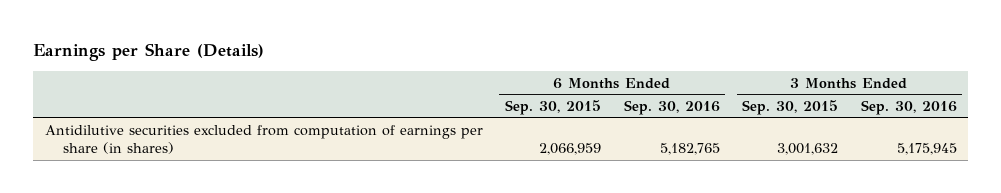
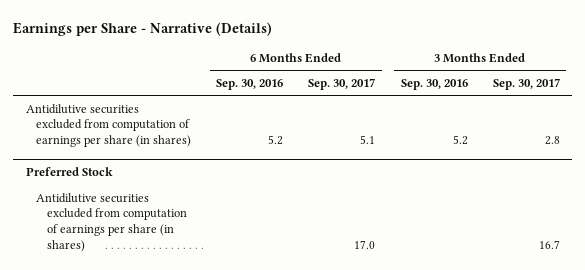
- Earnings per Share (Details)
+ Earnings per Share - Narrative (Details)
- | 6 Months Ended Sep. 30, 2015 | 6 Months Ended Sep. 30, 2016 | 3 Months Ended Sep. 30, 2015 | 3 Months Ended Sep. 30, 2016
+ | 6 Months Ended Sep. 30, 2016 | 6 Months Ended Sep. 30, 2017 | 3 Months Ended Sep. 30, 2016 | 3 Months Ended Sep. 30, 2017
- Antidilutive securities excluded from computation of earnings per share (in shares) | 2,066,959 | 5,182,765 | 3,001,632 | 5,175,945
+ Antidilutive securities excluded from computation of earnings per share (in shares) | 5.2 | 5.1 | 5.2 | 2.8
+ Preferred Stock
+ Antidilutive securities excluded from computation of earnings per share (in shares) | | 17.0 | | 16.7

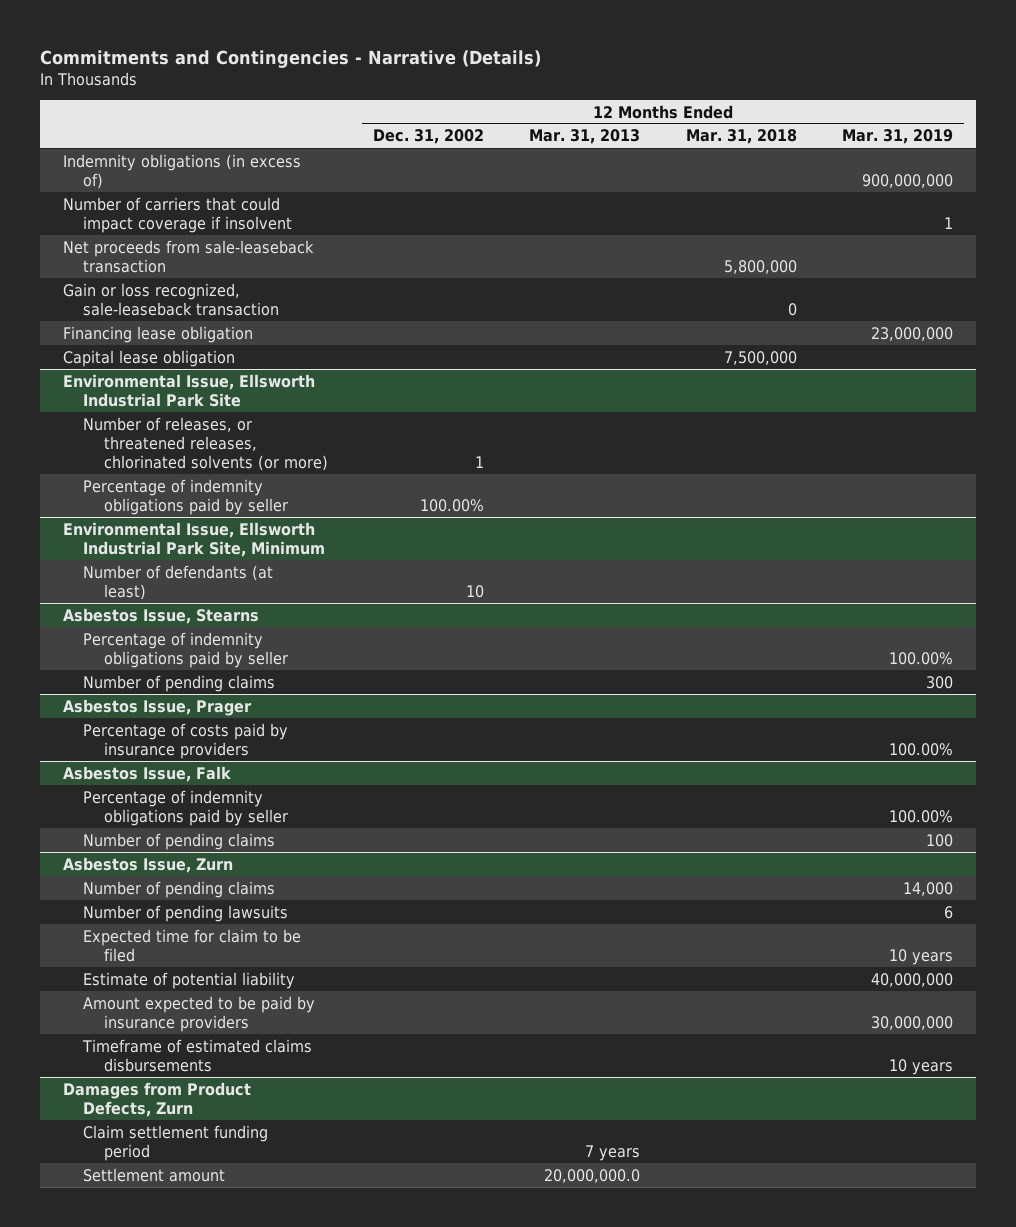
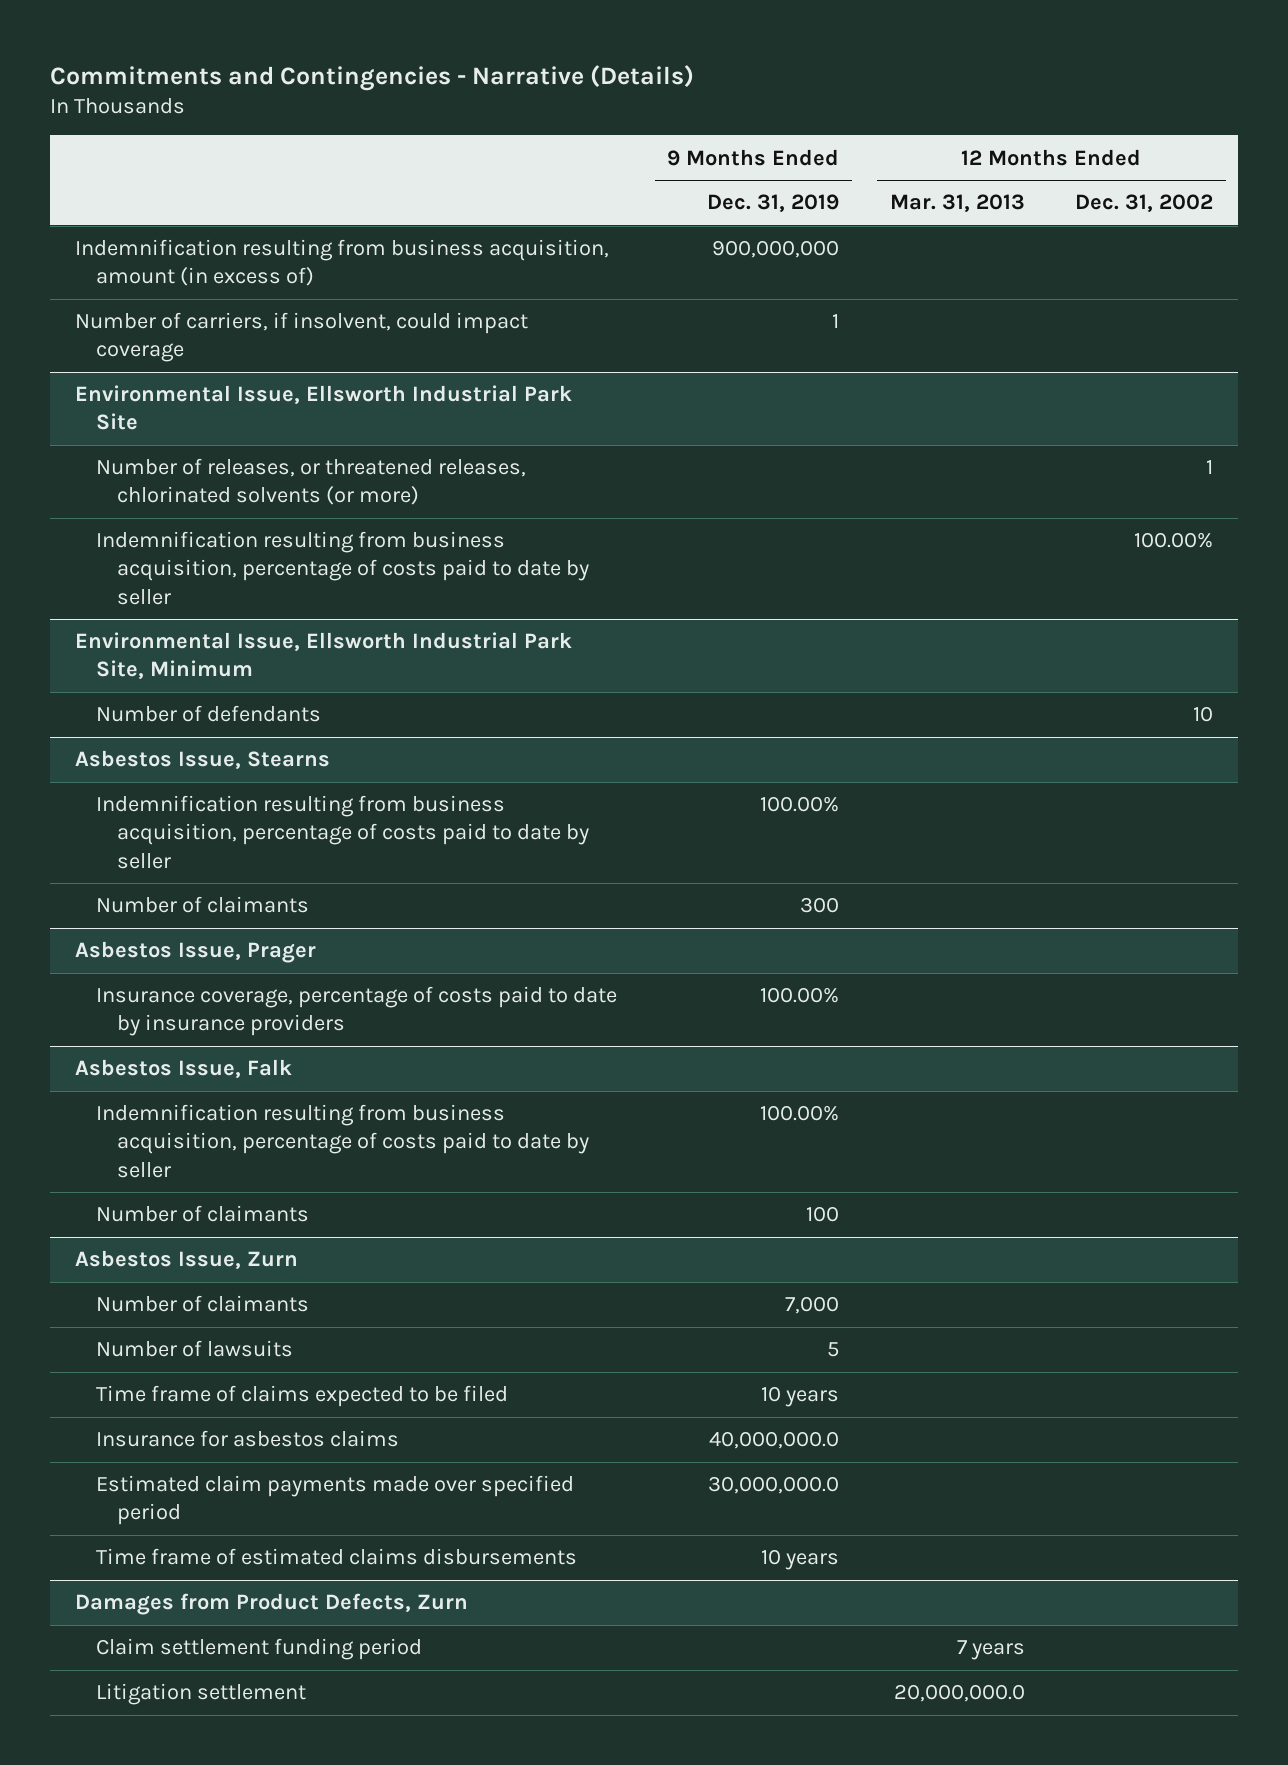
- | 12 Months Ended Dec. 31, 2002 | 12 Months Ended Mar. 31, 2013 | 12 Months Ended Mar. 31, 2018 | 12 Months Ended Mar. 31, 2019
+ | 9 Months Ended Dec. 31, 2019 | 12 Months Ended Mar. 31, 2013 | 12 Months Ended Dec. 31, 2002
- Indemnity obligations (in excess of) | | | | 900,000,000
- Number of carriers that could impact coverage if insolvent | | | | 1
- Net proceeds from sale-leaseback transaction | | | 5,800,000 |
- Gain or loss recognized, sale-leaseback transaction | | | 0 |
- Financing lease obligation | | | | 23,000,000
- Capital lease obligation | | | 7,500,000 |
+ Indemnification resulting from business acquisition, amount (in excess of) | 900,000,000 | |
+ Number of carriers, if insolvent, could impact coverage | 1 | |
@ Environmental Issue, Ellsworth Industrial Park Site
- Percentage of indemnity obligations paid by seller | 100.00% | | |
+ Indemnification resulting from business acquisition, percentage of costs paid to date by seller | | | 100.00%
@ Environmental Issue, Ellsworth Industrial Park Site, Minimum
- Number of defendants (at least) | 10 | | |
+ Number of defendants | | | 10
@ Asbestos Issue, Stearns
- Percentage of indemnity obligations paid by seller | | | | 100.00%
- Number of pending claims | | | | 300
+ Indemnification resulting from business acquisition, percentage of costs paid to date by seller | 100.00% | |
+ Number of claimants | 300 | |
@ Asbestos Issue, Prager
- Percentage of costs paid by insurance providers | | | | 100.00%
+ Insurance coverage, percentage of costs paid to date by insurance providers | 100.00% | |
@ Asbestos Issue, Falk
- Percentage of indemnity obligations paid by seller | | | | 100.00%
- Number of pending claims | | | | 100
+ Indemnification resulting from business acquisition, percentage of costs paid to date by seller | 100.00% | |
+ Number of claimants | 100 | |
@ Asbestos Issue, Zurn
- Number of pending claims | | | | 14,000
- Number of pending lawsuits | | | | 6
- Expected time for claim to be filed | | | | 10 years
- Estimate of potential liability | | | | 40,000,000
- Amount expected to be paid by insurance providers | | | | 30,000,000
- Timeframe of estimated claims disbursements | | | | 10 years
+ Number of claimants | 7,000 | |
+ Number of lawsuits | 5 | |
+ Time frame of claims expected to be filed | 10 years | |
+ Insurance for asbestos claims | 40,000,000.0 | |
+ Estimated claim payments made over specified period | 30,000,000.0 | |
+ Time frame of estimated claims disbursements | 10 years | |
@ Damages from Product Defects, Zurn
- Settlement amount | | 20,000,000.0 | |
+ Litigation settlement | | 20,000,000.0 |

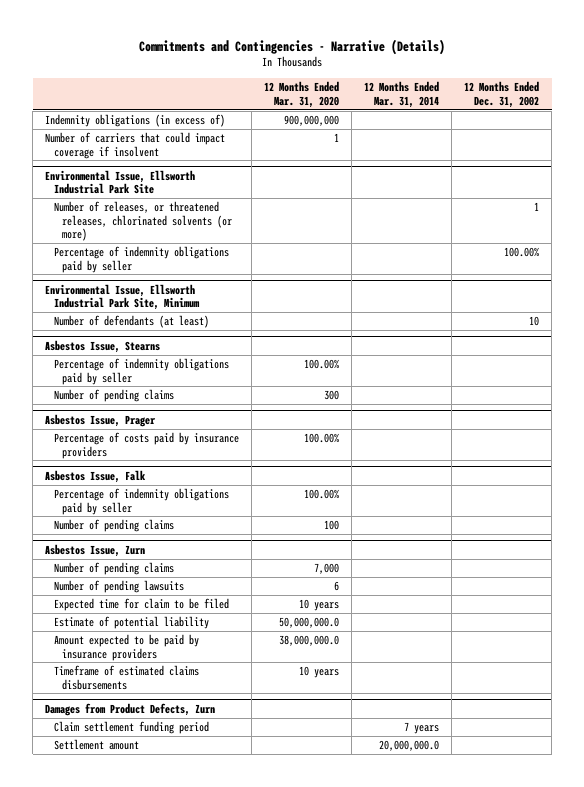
- | 9 Months Ended Dec. 31, 2019 | 12 Months Ended Mar. 31, 2013 | 12 Months Ended Dec. 31, 2002
+ | 12 Months Ended Mar. 31, 2020 | 12 Months Ended Mar. 31, 2014 | 12 Months Ended Dec. 31, 2002
- Indemnification resulting from business acquisition, amount (in excess of) | 900,000,000 | |
- Number of carriers, if insolvent, could impact coverage | 1 | |
+ Indemnity obligations (in excess of) | 900,000,000 | |
+ Number of carriers that could impact coverage if insolvent | 1 | |
@ Environmental Issue, Ellsworth Industrial Park Site
- Indemnification resulting from business acquisition, percentage of costs paid to date by seller | | | 100.00%
+ Percentage of indemnity obligations paid by seller | | | 100.00%
@ Environmental Issue, Ellsworth Industrial Park Site, Minimum
- Number of defendants | | | 10
+ Number of defendants (at least) | | | 10
@ Asbestos Issue, Stearns
- Indemnification resulting from business acquisition, percentage of costs paid to date by seller | 100.00% | |
- Number of claimants | 300 | |
+ Percentage of indemnity obligations paid by seller | 100.00% | |
+ Number of pending claims | 300 | |
@ Asbestos Issue, Prager
- Insurance coverage, percentage of costs paid to date by insurance providers | 100.00% | |
+ Percentage of costs paid by insurance providers | 100.00% | |
@ Asbestos Issue, Falk
- Indemnification resulting from business acquisition, percentage of costs paid to date by seller | 100.00% | |
- Number of claimants | 100 | |
+ Percentage of indemnity obligations paid by seller | 100.00% | |
+ Number of pending claims | 100 | |
@ Asbestos Issue, Zurn
- Number of claimants | 7,000 | |
- Number of lawsuits | 5 | |
- Time frame of claims expected to be filed | 10 years | |
- Insurance for asbestos claims | 40,000,000.0 | |
- Estimated claim payments made over specified period | 30,000,000.0 | |
- Time frame of estimated claims disbursements | 10 years | |
+ Number of pending claims | 7,000 | |
+ Number of pending lawsuits | 6 | |
+ Expected time for claim to be filed | 10 years | |
+ Estimate of potential liability | 50,000,000.0 | |
+ Amount expected to be paid by insurance providers | 38,000,000.0 | |
+ Timeframe of estimated claims disbursements | 10 years | |
@ Damages from Product Defects, Zurn
- Litigation settlement | | 20,000,000.0 |
+ Settlement amount | | 20,000,000.0 |

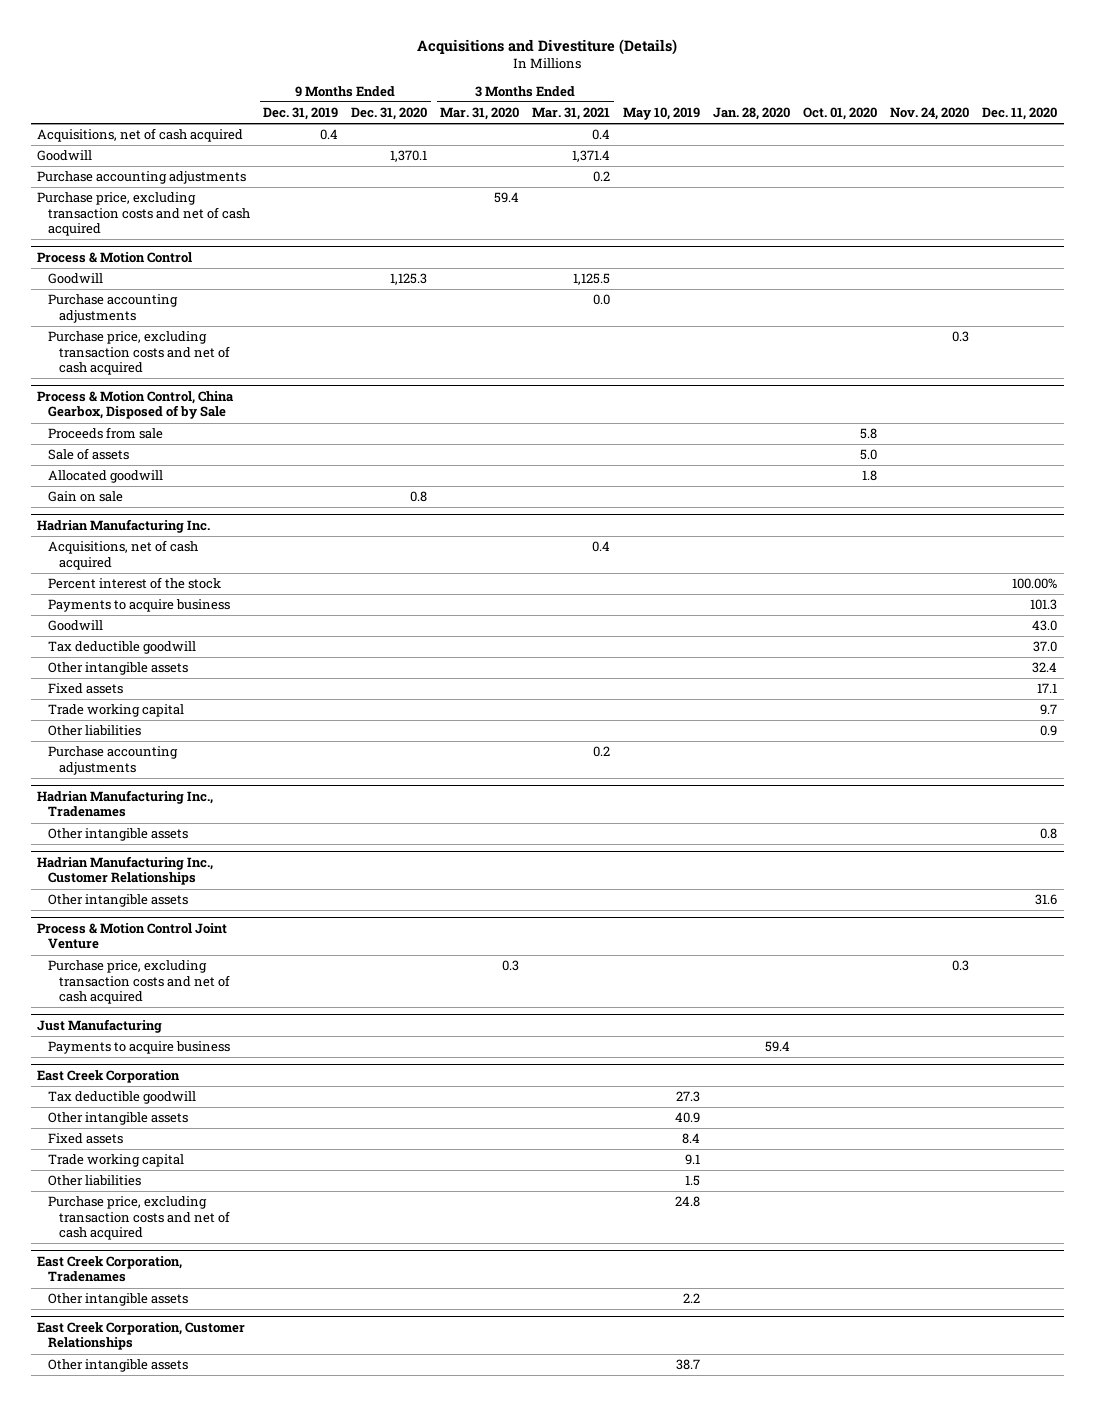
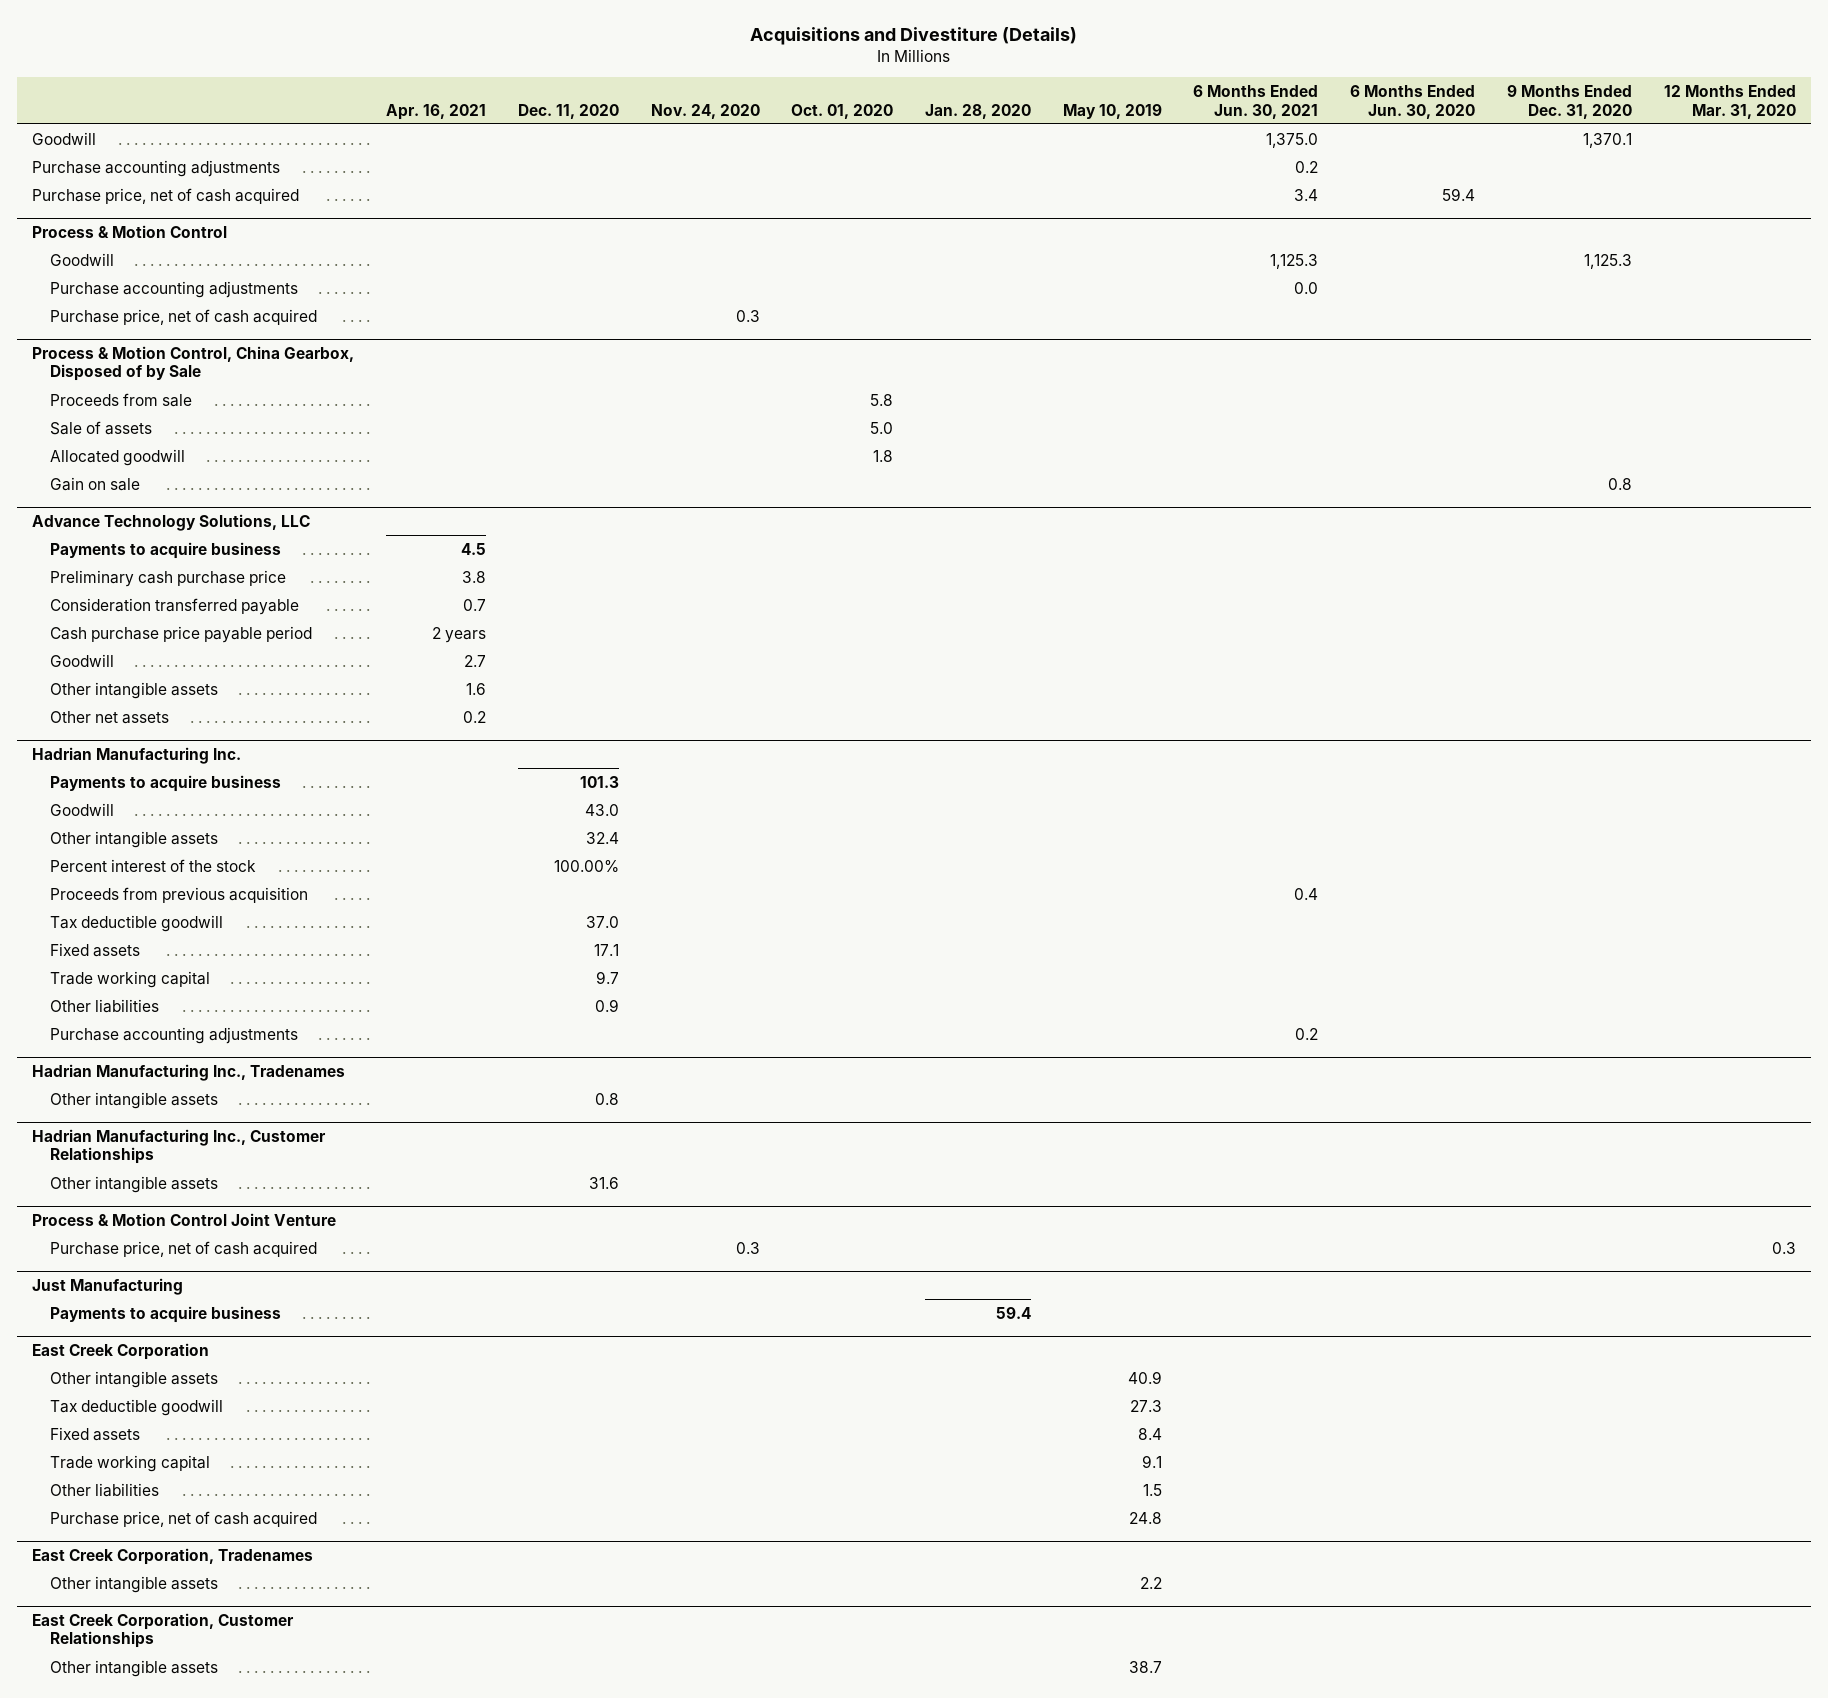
- | 9 Months Ended Dec. 31, 2019 | 9 Months Ended Dec. 31, 2020 | 3 Months Ended Mar. 31, 2020 | 3 Months Ended Mar. 31, 2021 | May 10, 2019 | Jan. 28, 2020 | Oct. 01, 2020 | Nov. 24, 2020 | Dec. 11, 2020
+ | Apr. 16, 2021 | Dec. 11, 2020 | Nov. 24, 2020 | Oct. 01, 2020 | Jan. 28, 2020 | May 10, 2019 | 6 Months Ended Jun. 30, 2021 | 6 Months Ended Jun. 30, 2020 | 9 Months Ended Dec. 31, 2020 | 12 Months Ended Mar. 31, 2020
- Acquisitions, net of cash acquired | 0.4 | | | 0.4 | | | | |
- Purchase price, excluding transaction costs and net of cash acquired | | | 59.4 | | | | | |
+ Purchase price, net of cash acquired | | | | | | | 3.4 | 59.4 | |
@ Process & Motion Control
- Purchase price, excluding transaction costs and net of cash acquired | | | | | | | | 0.3 |
+ Purchase price, net of cash acquired | | | 0.3 | | | | | | |
+ Advance Technology Solutions, LLC
+ Payments to acquire business | 4.5 | | | | | | | | |
+ Preliminary cash purchase price | 3.8 | | | | | | | | |
+ Consideration transferred payable | 0.7 | | | | | | | | |
+ Cash purchase price payable period | 2 years | | | | | | | | |
+ Goodwill | 2.7 | | | | | | | | |
+ Other intangible assets | 1.6 | | | | | | | | |
+ Other net assets | 0.2 | | | | | | | | |
@ Hadrian Manufacturing Inc.
- Acquisitions, net of cash acquired | | | | 0.4 | | | | |
moved down: Percent interest of the stock | | 100.00% | | | | | | | |
+ Proceeds from previous acquisition | | | | | | | 0.4 | | |
moved down: Tax deductible goodwill | | 37.0 | | | | | | | |
@ Process & Motion Control Joint Venture
- Purchase price, excluding transaction costs and net of cash acquired | | | 0.3 | | | | | 0.3 |
+ Purchase price, net of cash acquired | | | 0.3 | | | | | | | 0.3
@ East Creek Corporation
moved down: Tax deductible goodwill | | | | | | 27.3 | | | |
- Purchase price, excluding transaction costs and net of cash acquired | | | | | 24.8 | | | |
+ Purchase price, net of cash acquired | | | | | | 24.8 | | | |

